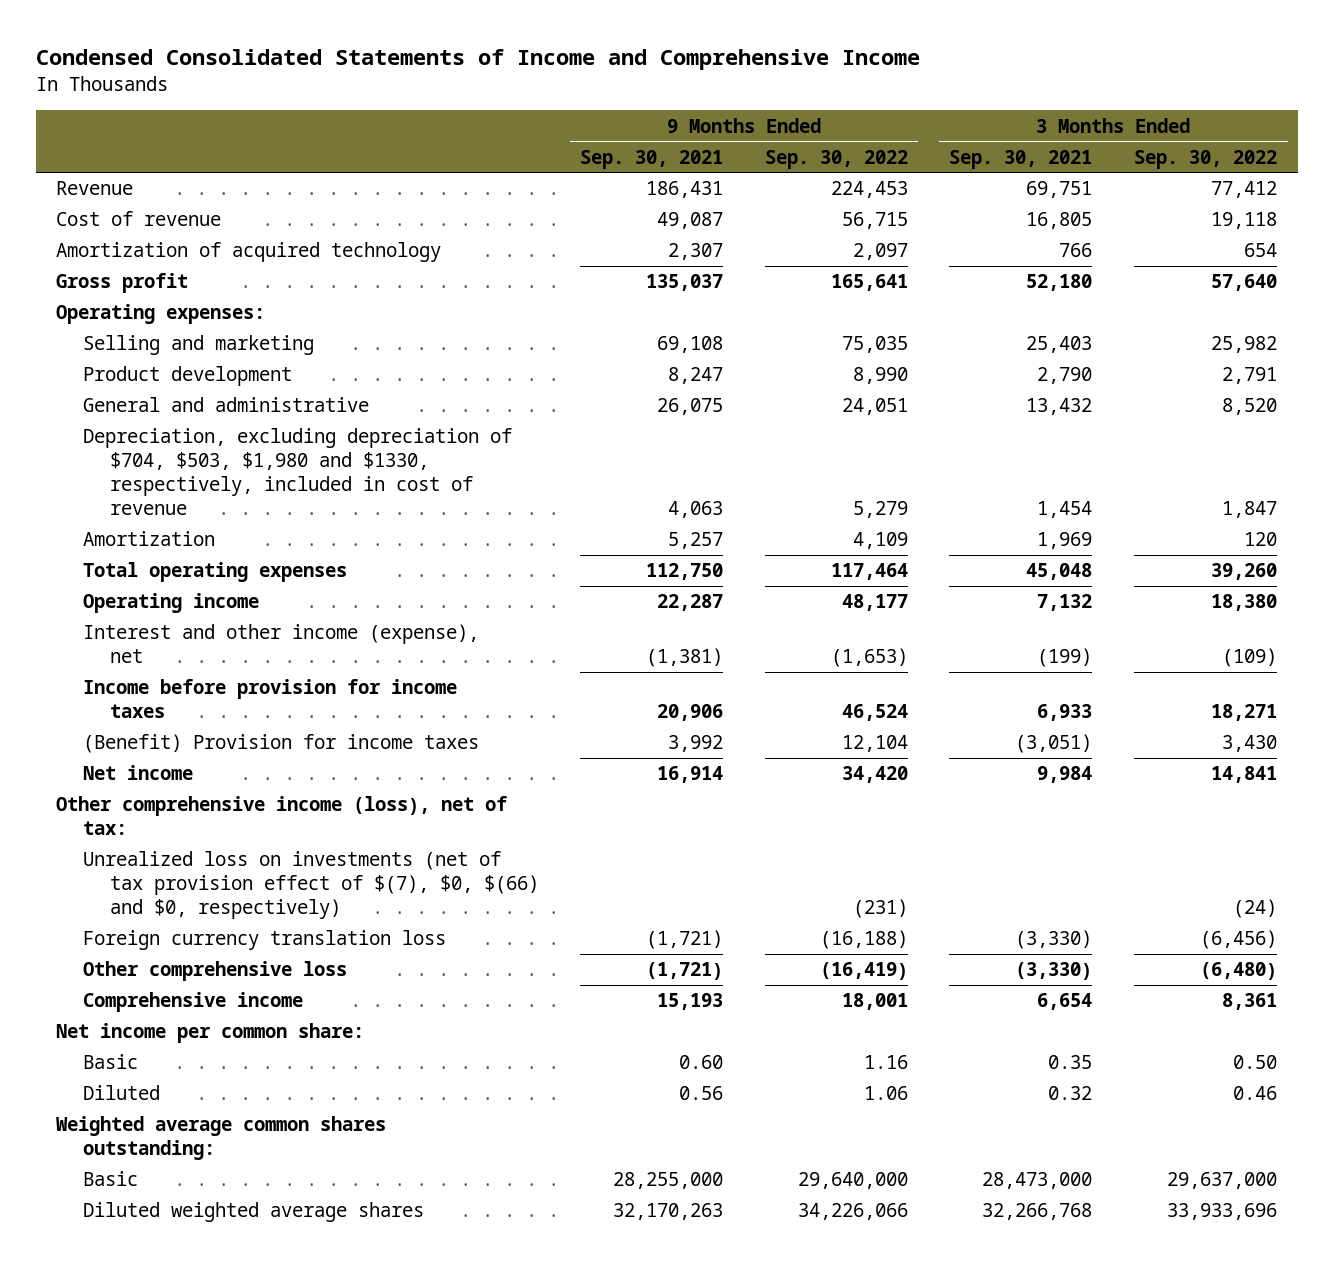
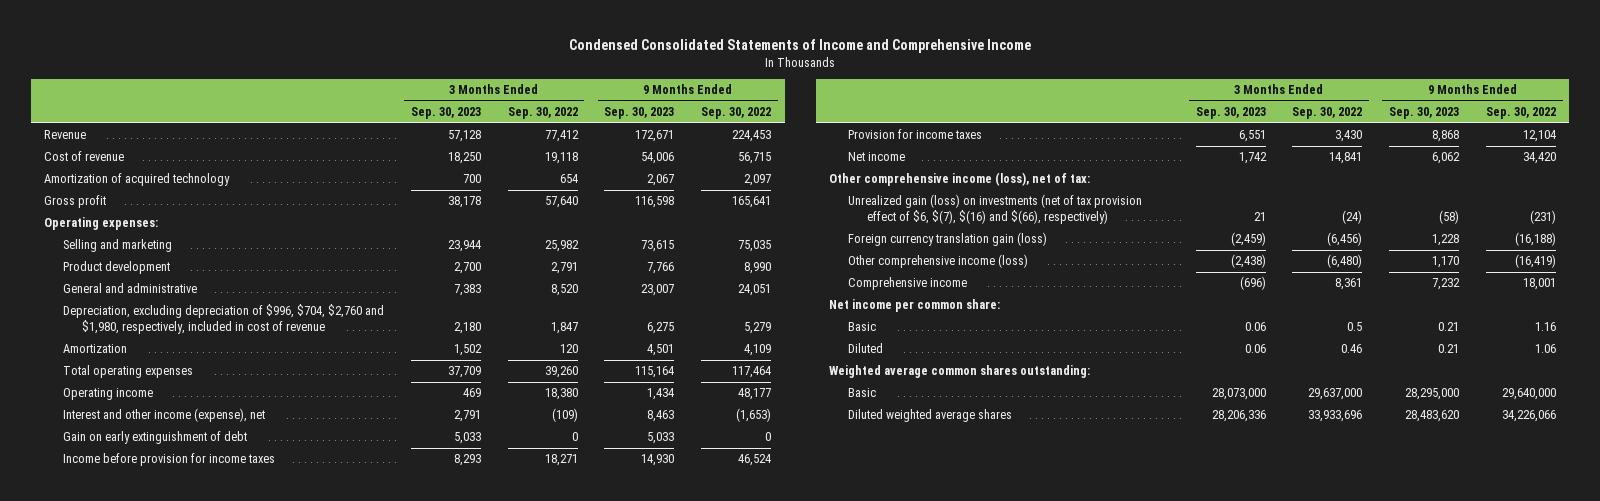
- | 9 Months Ended Sep. 30, 2021 | 9 Months Ended Sep. 30, 2022 | 3 Months Ended Sep. 30, 2021 | 3 Months Ended Sep. 30, 2022
+ | 3 Months Ended Sep. 30, 2023 | 3 Months Ended Sep. 30, 2022 | 9 Months Ended Sep. 30, 2023 | 9 Months Ended Sep. 30, 2022
- Depreciation, excluding depreciation of $704, $503, $1,980 and $1330, respectively, included in cost of revenue | 4,063 | 5,279 | 1,454 | 1,847
+ Depreciation, excluding depreciation of $996, $704, $2,760 and $1,980, respectively, included in cost of revenue | 2,180 | 1,847 | 6,275 | 5,279
+ Gain on early extinguishment of debt | 5,033 | 0 | 5,033 | 0
- (Benefit) Provision for income taxes | 3,992 | 12,104 | (3,051) | 3,430
+ Provision for income taxes | 6,551 | 3,430 | 8,868 | 12,104
- Unrealized loss on investments (net of tax provision effect of $(7), $0, $(66) and $0, respectively) | | (231) | | (24)
- Foreign currency translation loss | (1,721) | (16,188) | (3,330) | (6,456)
- Other comprehensive loss | (1,721) | (16,419) | (3,330) | (6,480)
+ Unrealized gain (loss) on investments (net of tax provision effect of $6, $(7), $(16) and $(66), respectively) | 21 | (24) | (58) | (231)
+ Foreign currency translation gain (loss) | (2,459) | (6,456) | 1,228 | (16,188)
+ Other comprehensive income (loss) | (2,438) | (6,480) | 1,170 | (16,419)
- Basic | 0.60 | 1.16 | 0.35 | 0.50
+ Basic | 0.06 | 0.5 | 0.21 | 1.16

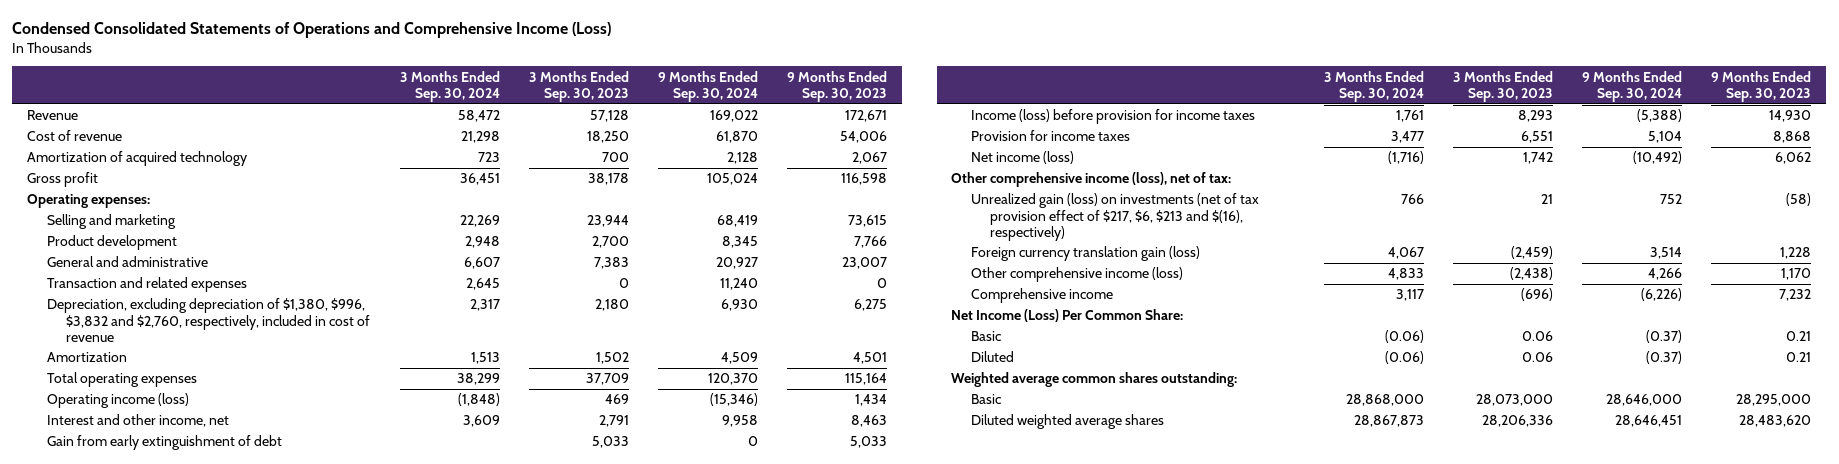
- Condensed Consolidated Statements of Income and Comprehensive Income
+ Condensed Consolidated Statements of Operations and Comprehensive Income (Loss)
- | 3 Months Ended Sep. 30, 2023 | 3 Months Ended Sep. 30, 2022 | 9 Months Ended Sep. 30, 2023 | 9 Months Ended Sep. 30, 2022
+ | 3 Months Ended Sep. 30, 2024 | 3 Months Ended Sep. 30, 2023 | 9 Months Ended Sep. 30, 2024 | 9 Months Ended Sep. 30, 2023
- Depreciation, excluding depreciation of $996, $704, $2,760 and $1,980, respectively, included in cost of revenue | 2,180 | 1,847 | 6,275 | 5,279
+ Transaction and related expenses | 2,645 | 0 | 11,240 | 0
+ Depreciation, excluding depreciation of $1,380, $996, $3,832 and $2,760, respectively, included in cost of revenue | 2,317 | 2,180 | 6,930 | 6,275
- Operating income | 469 | 18,380 | 1,434 | 48,177
- Interest and other income (expense), net | 2,791 | (109) | 8,463 | (1,653)
- Gain on early extinguishment of debt | 5,033 | 0 | 5,033 | 0
- Income before provision for income taxes | 8,293 | 18,271 | 14,930 | 46,524
+ Operating income (loss) | (1,848) | 469 | (15,346) | 1,434
+ Interest and other income, net | 3,609 | 2,791 | 9,958 | 8,463
+ Gain from early extinguishment of debt | | 5,033 | 0 | 5,033
+ Income (loss) before provision for income taxes | 1,761 | 8,293 | (5,388) | 14,930
- Net income | 1,742 | 14,841 | 6,062 | 34,420
+ Net income (loss) | (1,716) | 1,742 | (10,492) | 6,062
- Unrealized gain (loss) on investments (net of tax provision effect of $6, $(7), $(16) and $(66), respectively) | 21 | (24) | (58) | (231)
+ Unrealized gain (loss) on investments (net of tax provision effect of $217, $6, $213 and $(16), respectively) | 766 | 21 | 752 | (58)
- Net income per common share:
+ Net Income (Loss) Per Common Share:

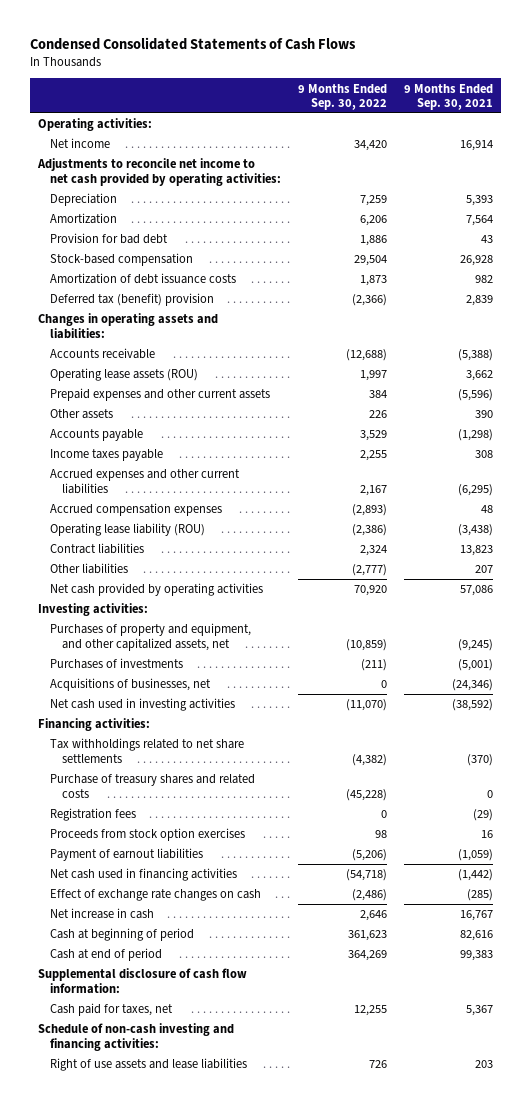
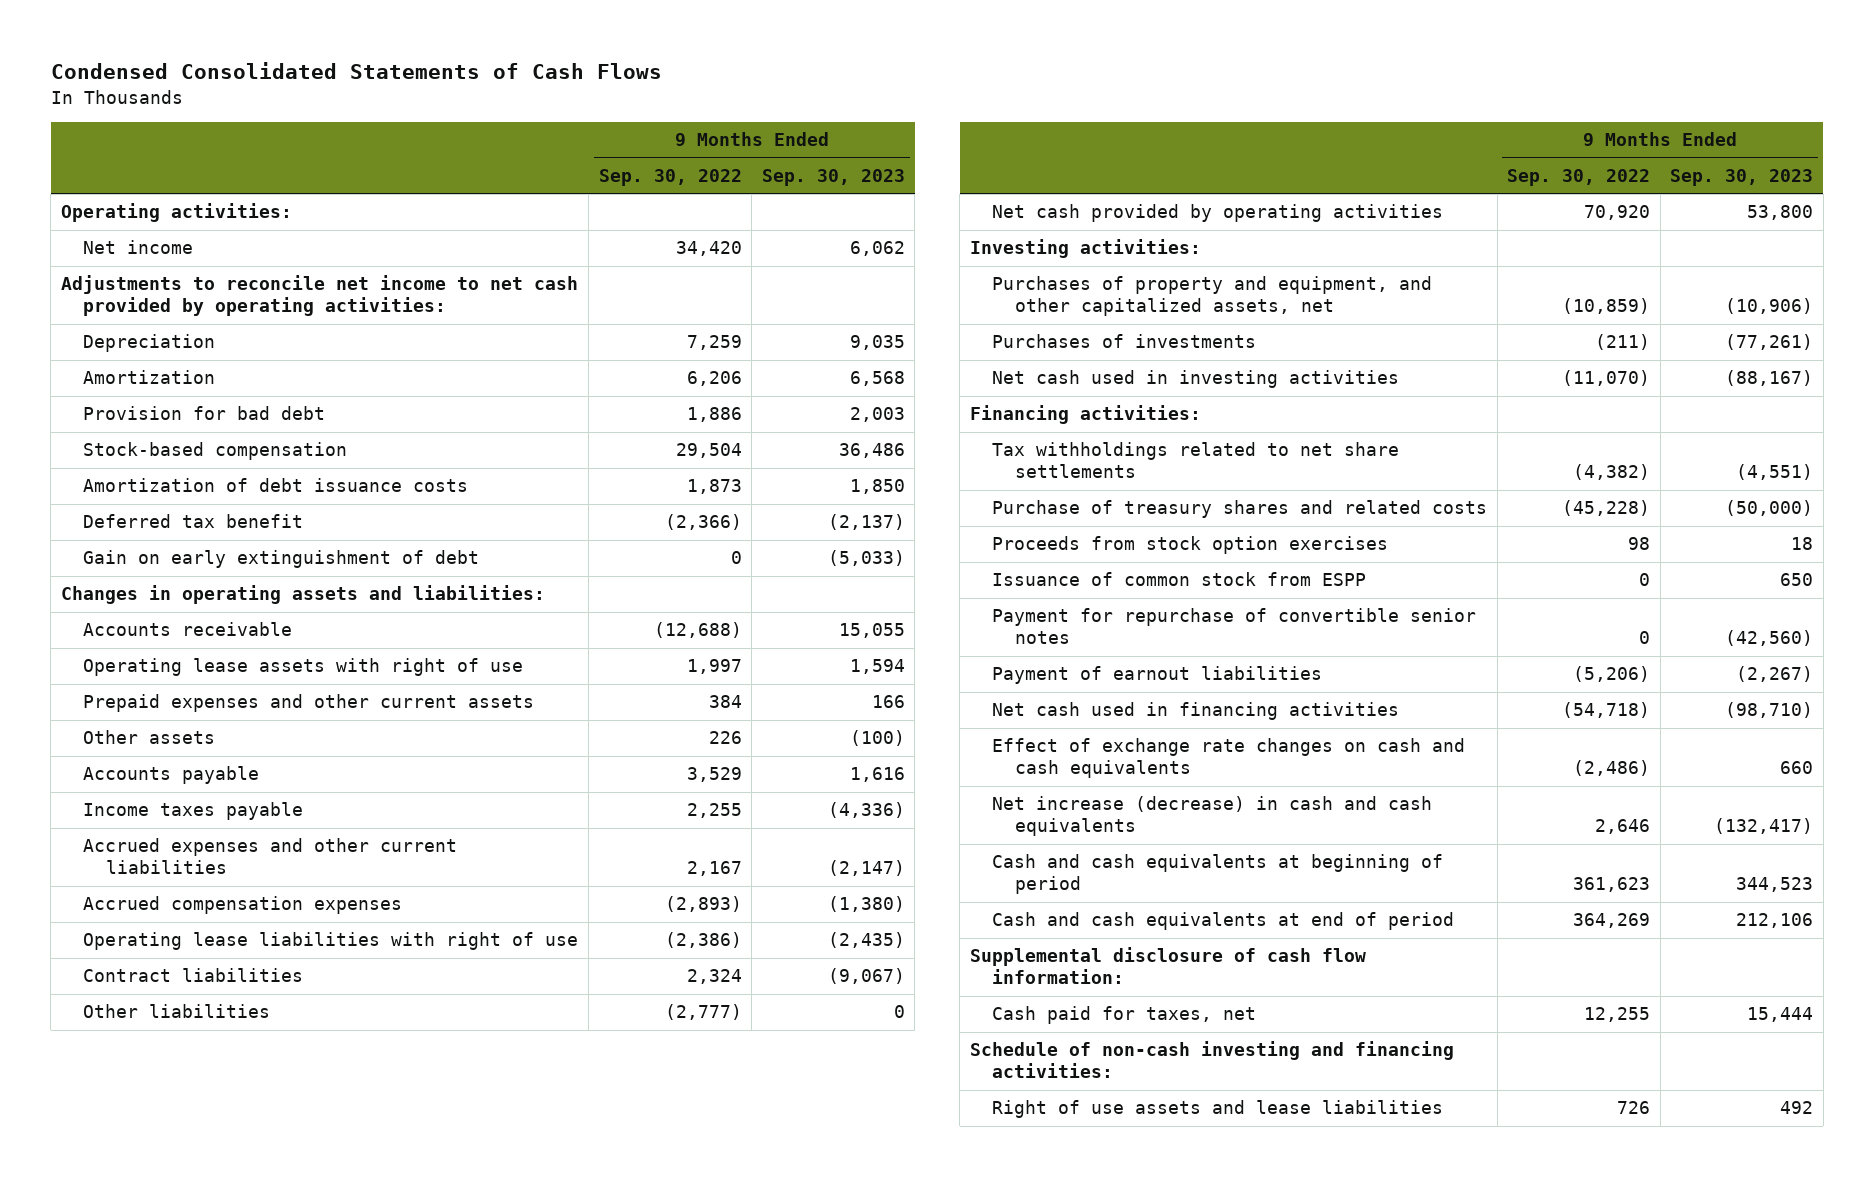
- | 9 Months Ended Sep. 30, 2022 | 9 Months Ended Sep. 30, 2021
+ | 9 Months Ended Sep. 30, 2022 | 9 Months Ended Sep. 30, 2023
- Deferred tax (benefit) provision | (2,366) | 2,839
+ Deferred tax benefit | (2,366) | (2,137)
+ Gain on early extinguishment of debt | 0 | (5,033)
- Operating lease assets (ROU) | 1,997 | 3,662
+ Operating lease assets with right of use | 1,997 | 1,594
- Operating lease liability (ROU) | (2,386) | (3,438)
+ Operating lease liabilities with right of use | (2,386) | (2,435)
- Acquisitions of businesses, net | 0 | (24,346)
- Registration fees | 0 | (29)
+ Issuance of common stock from ESPP | 0 | 650
+ Payment for repurchase of convertible senior notes | 0 | (42,560)
- Effect of exchange rate changes on cash | (2,486) | (285)
- Net increase in cash | 2,646 | 16,767
- Cash at beginning of period | 361,623 | 82,616
- Cash at end of period | 364,269 | 99,383
+ Effect of exchange rate changes on cash and cash equivalents | (2,486) | 660
+ Net increase (decrease) in cash and cash equivalents | 2,646 | (132,417)
+ Cash and cash equivalents at beginning of period | 361,623 | 344,523
+ Cash and cash equivalents at end of period | 364,269 | 212,106

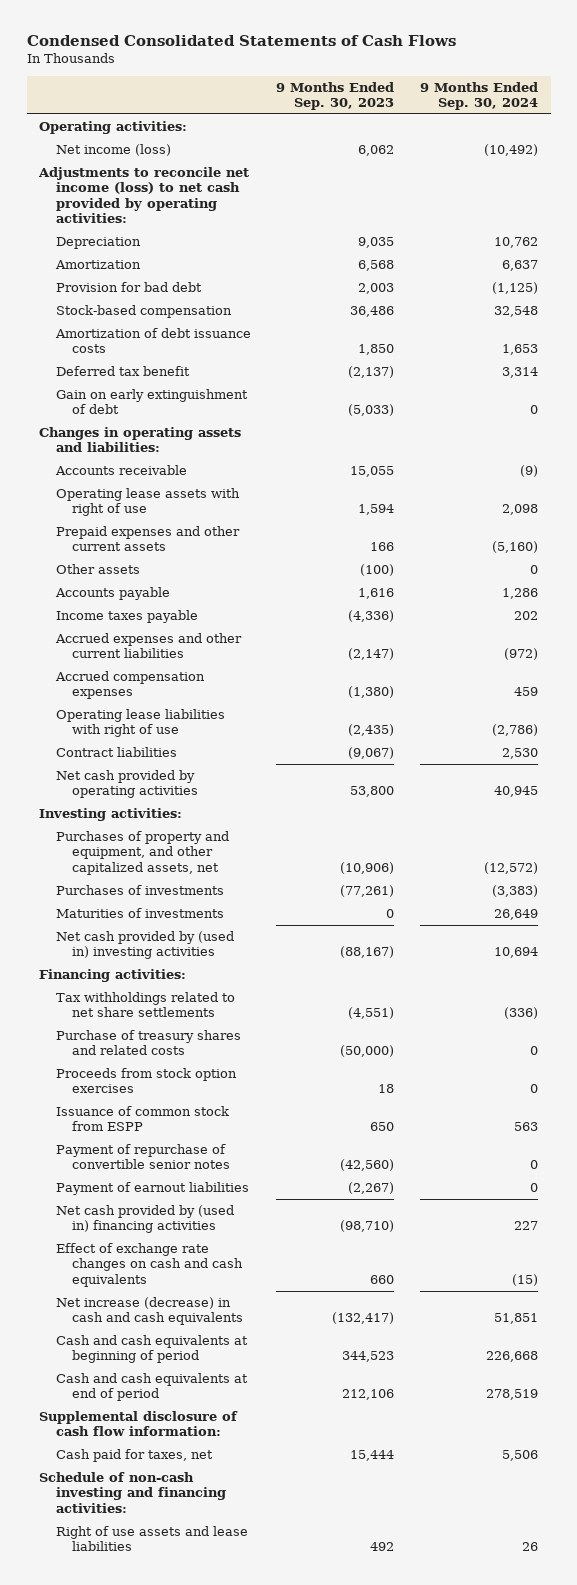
- | 9 Months Ended Sep. 30, 2022 | 9 Months Ended Sep. 30, 2023
+ | 9 Months Ended Sep. 30, 2023 | 9 Months Ended Sep. 30, 2024
- Net income | 34,420 | 6,062
- Adjustments to reconcile net income to net cash provided by operating activities:
+ Net income (loss) | 6,062 | (10,492)
+ Adjustments to reconcile net income (loss) to net cash provided by operating activities:
- Other liabilities | (2,777) | 0
- Net cash used in investing activities | (11,070) | (88,167)
+ Maturities of investments | 0 | 26,649
+ Net cash provided by (used in) investing activities | (88,167) | 10,694
- Payment for repurchase of convertible senior notes | 0 | (42,560)
+ Payment of repurchase of convertible senior notes | (42,560) | 0
- Net cash used in financing activities | (54,718) | (98,710)
+ Net cash provided by (used in) financing activities | (98,710) | 227

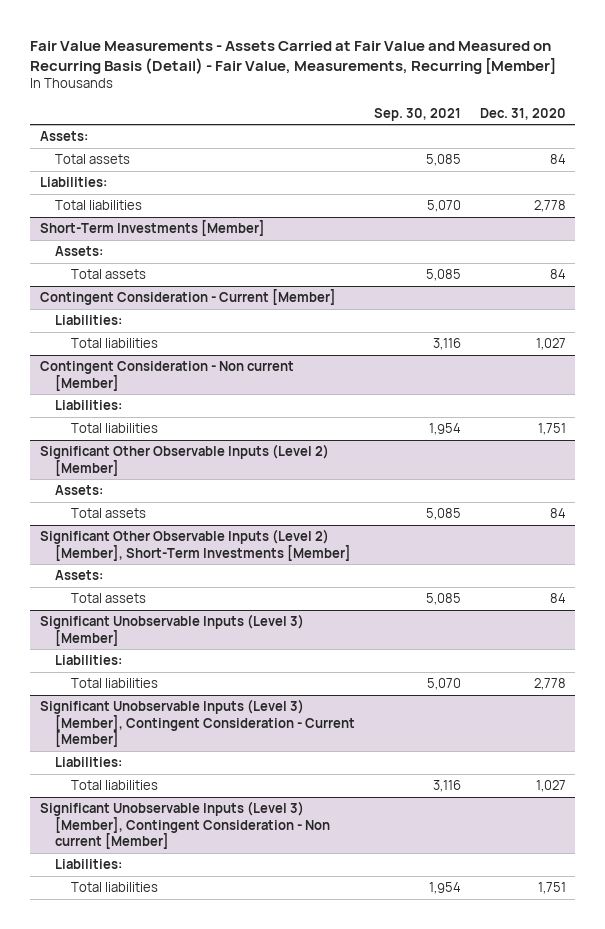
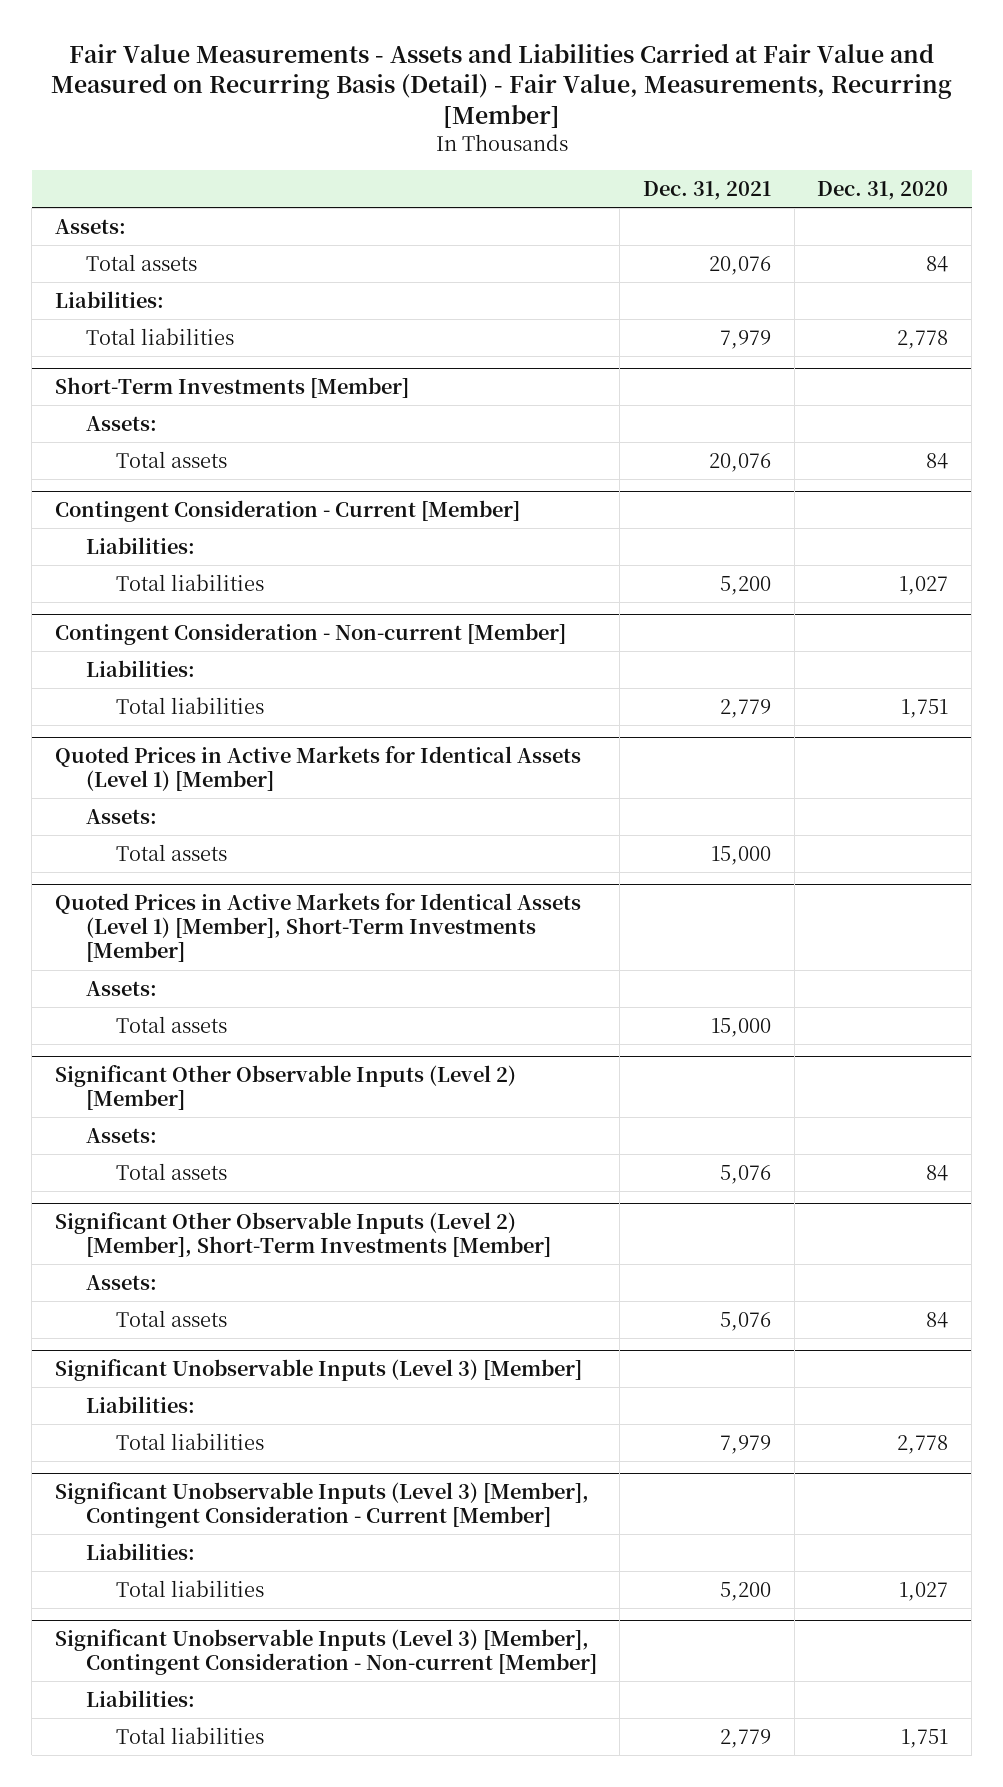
- Fair Value Measurements - Assets Carried at Fair Value and Measured on Recurring Basis (Detail) - Fair Value, Measurements, Recurring [Member]
+ Fair Value Measurements - Assets and Liabilities Carried at Fair Value and Measured on Recurring Basis (Detail) - Fair Value, Measurements, Recurring [Member]
- | Sep. 30, 2021 | Dec. 31, 2020
+ | Dec. 31, 2021 | Dec. 31, 2020
- Contingent Consideration - Non current [Member]
+ Contingent Consideration - Non-current [Member]
+ Quoted Prices in Active Markets for Identical Assets (Level 1) [Member]
+ Assets:
+ Total assets | 15,000 |
+ Quoted Prices in Active Markets for Identical Assets (Level 1) [Member], Short-Term Investments [Member]
+ Assets:
+ Total assets | 15,000 |
- Significant Unobservable Inputs (Level 3) [Member], Contingent Consideration - Non current [Member]
+ Significant Unobservable Inputs (Level 3) [Member], Contingent Consideration - Non-current [Member]

